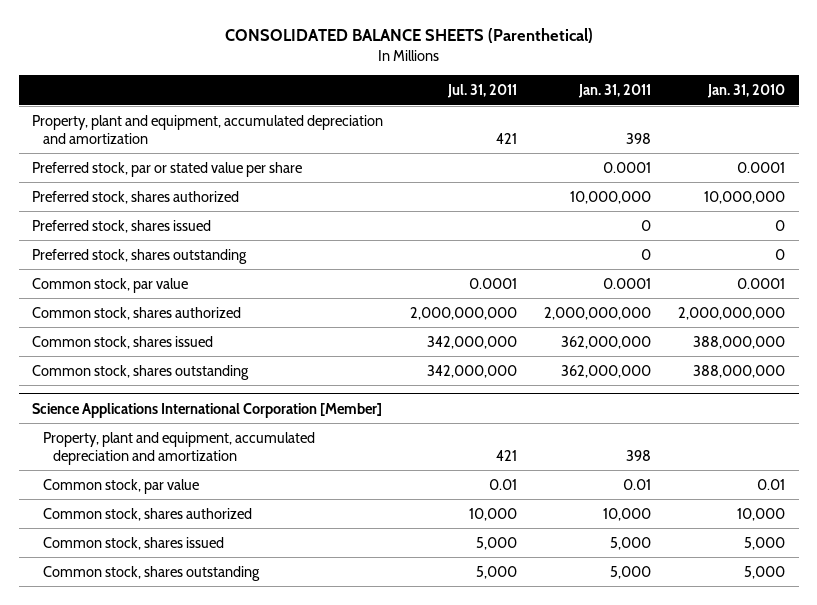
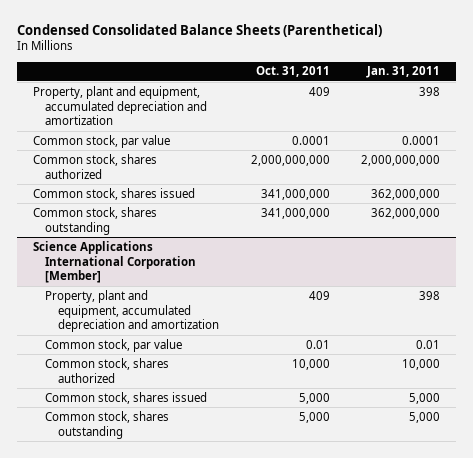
- CONSOLIDATED BALANCE SHEETS (Parenthetical)
+ Condensed Consolidated Balance Sheets (Parenthetical)
- | Jul. 31, 2011 | Jan. 31, 2011 | Jan. 31, 2010
+ | Oct. 31, 2011 | Jan. 31, 2011
- Preferred stock, par or stated value per share | | 0.0001 | 0.0001
- Preferred stock, shares authorized | | 10,000,000 | 10,000,000
- Preferred stock, shares issued | | 0 | 0
- Preferred stock, shares outstanding | | 0 | 0

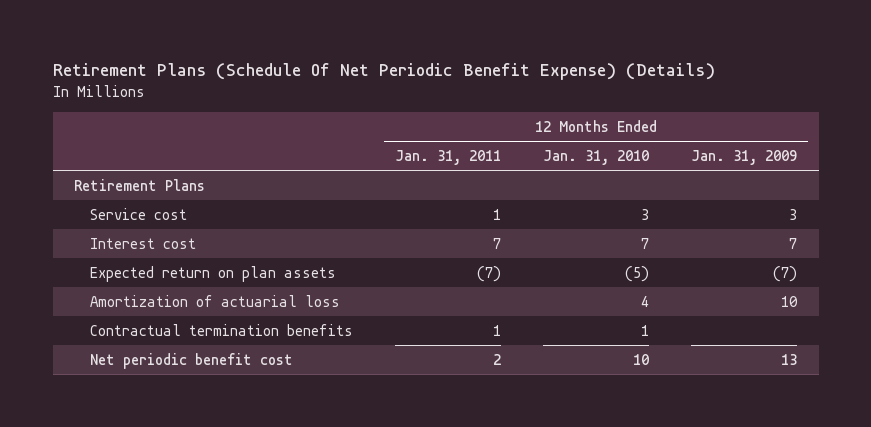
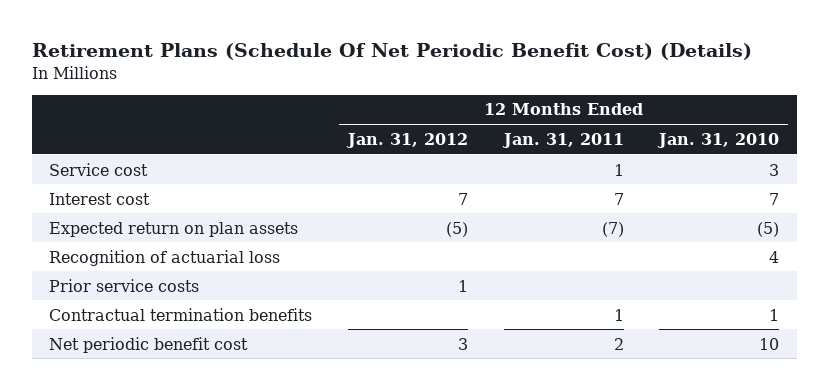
- Retirement Plans (Schedule Of Net Periodic Benefit Expense) (Details)
+ Retirement Plans (Schedule Of Net Periodic Benefit Cost) (Details)
- | 12 Months Ended Jan. 31, 2011 | 12 Months Ended Jan. 31, 2010 | 12 Months Ended Jan. 31, 2009
+ | 12 Months Ended Jan. 31, 2012 | 12 Months Ended Jan. 31, 2011 | 12 Months Ended Jan. 31, 2010
- Retirement Plans
- Amortization of actuarial loss | | 4 | 10
+ Recognition of actuarial loss | | | 4
+ Prior service costs | 1 | |

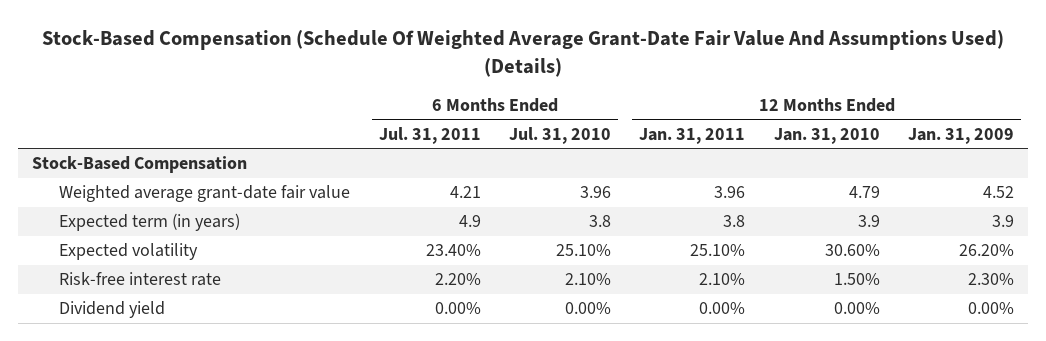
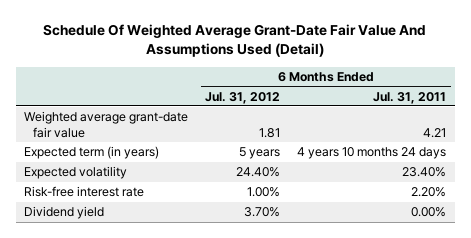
- Stock-Based Compensation (Schedule Of Weighted Average Grant-Date Fair Value And Assumptions Used) (Details)
+ Schedule Of Weighted Average Grant-Date Fair Value And Assumptions Used (Detail)
- | 6 Months Ended Jul. 31, 2011 | 6 Months Ended Jul. 31, 2010 | 12 Months Ended Jan. 31, 2011 | 12 Months Ended Jan. 31, 2010 | 12 Months Ended Jan. 31, 2009
+ | 6 Months Ended Jul. 31, 2012 | 6 Months Ended Jul. 31, 2011
- Stock-Based Compensation
- Expected term (in years) | 4.9 | 3.8 | 3.8 | 3.9 | 3.9
+ Expected term (in years) | 5 years | 4 years 10 months 24 days

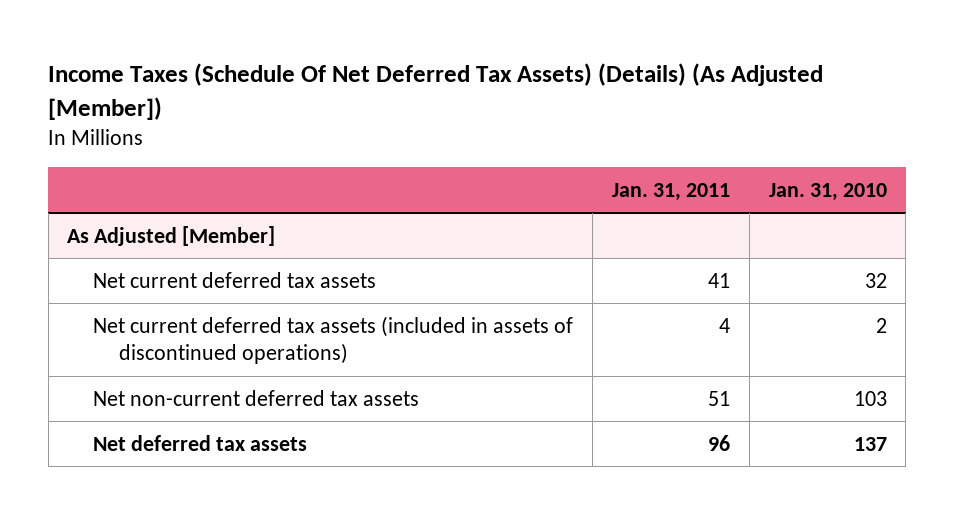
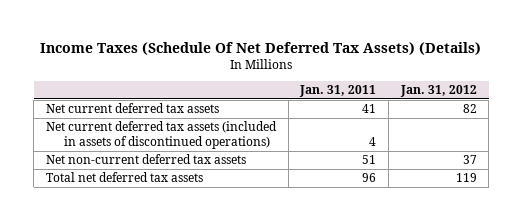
- Income Taxes (Schedule Of Net Deferred Tax Assets) (Details) (As Adjusted [Member])
+ Income Taxes (Schedule Of Net Deferred Tax Assets) (Details)
- | Jan. 31, 2011 | Jan. 31, 2010
+ | Jan. 31, 2011 | Jan. 31, 2012
- As Adjusted [Member]
- Net deferred tax assets | 96 | 137
+ Total net deferred tax assets | 96 | 119

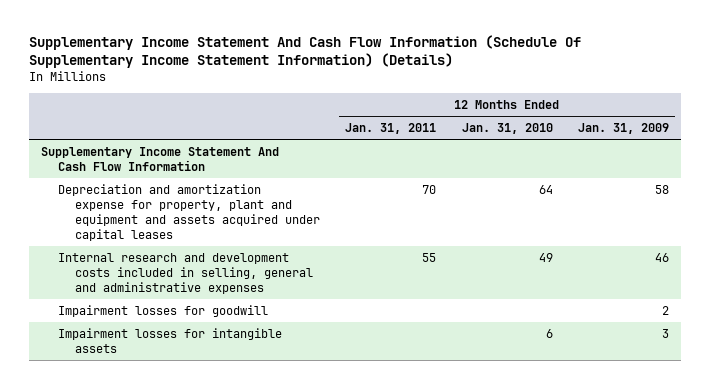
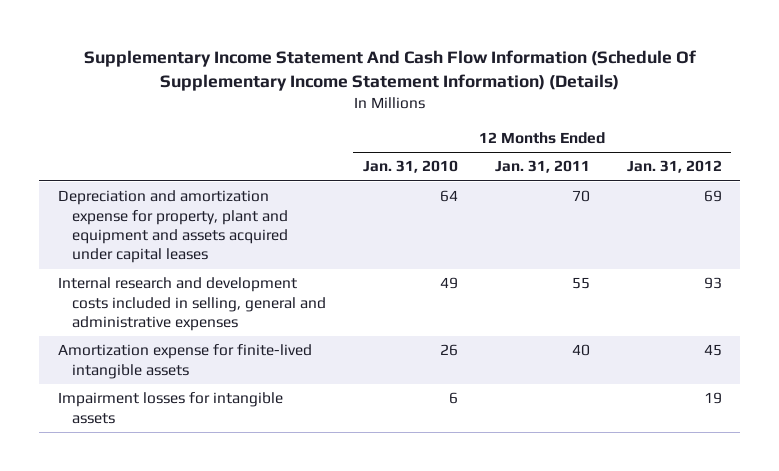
- | 12 Months Ended Jan. 31, 2011 | 12 Months Ended Jan. 31, 2010 | 12 Months Ended Jan. 31, 2009
+ | 12 Months Ended Jan. 31, 2010 | 12 Months Ended Jan. 31, 2011 | 12 Months Ended Jan. 31, 2012
- Supplementary Income Statement And Cash Flow Information
- Impairment losses for goodwill | | | 2
+ Amortization expense for finite-lived intangible assets | 26 | 40 | 45

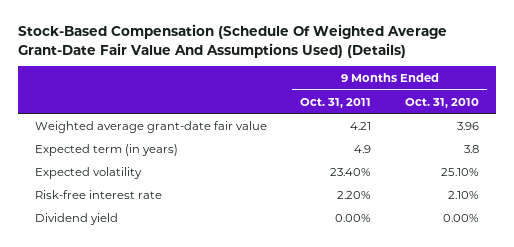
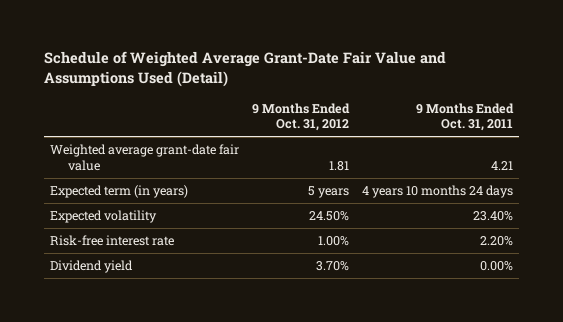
- Stock-Based Compensation (Schedule Of Weighted Average Grant-Date Fair Value And Assumptions Used) (Details)
+ Schedule of Weighted Average Grant-Date Fair Value and Assumptions Used (Detail)
- | 9 Months Ended Oct. 31, 2011 | 9 Months Ended Oct. 31, 2010
+ | 9 Months Ended Oct. 31, 2012 | 9 Months Ended Oct. 31, 2011
- Expected term (in years) | 4.9 | 3.8
+ Expected term (in years) | 5 years | 4 years 10 months 24 days

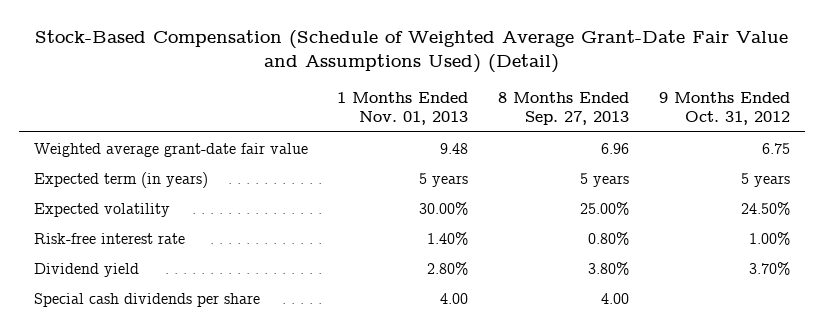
- Schedule of Weighted Average Grant-Date Fair Value and Assumptions Used (Detail)
+ Stock-Based Compensation (Schedule of Weighted Average Grant-Date Fair Value and Assumptions Used) (Detail)
- | 9 Months Ended Oct. 31, 2012 | 9 Months Ended Oct. 31, 2011
+ | 1 Months Ended Nov. 01, 2013 | 8 Months Ended Sep. 27, 2013 | 9 Months Ended Oct. 31, 2012
- Weighted average grant-date fair value | 1.81 | 4.21
+ Weighted average grant-date fair value | 9.48 | 6.96 | 6.75
+ Special cash dividends per share | 4.00 | 4.00 |

